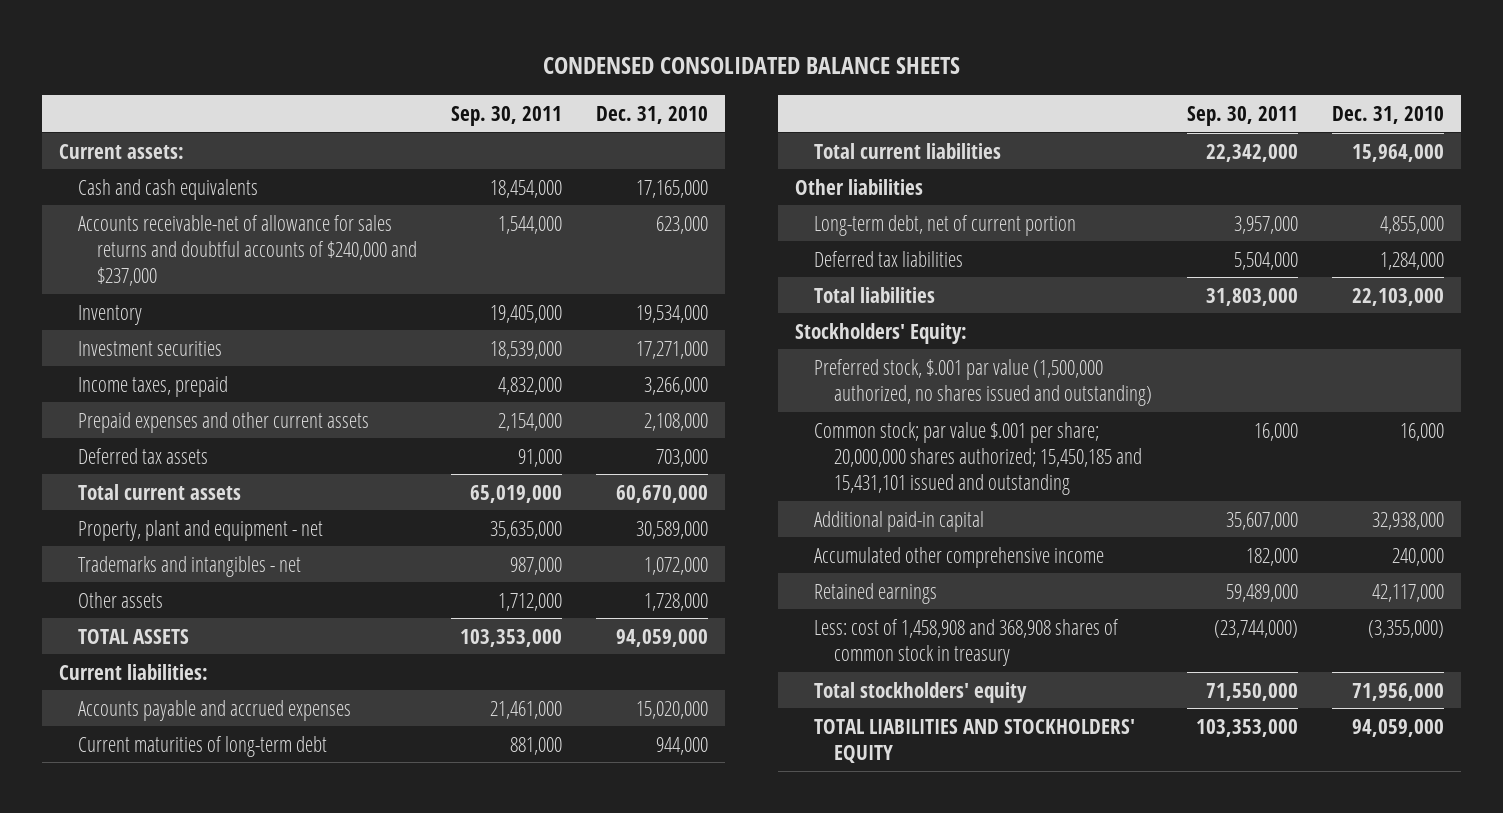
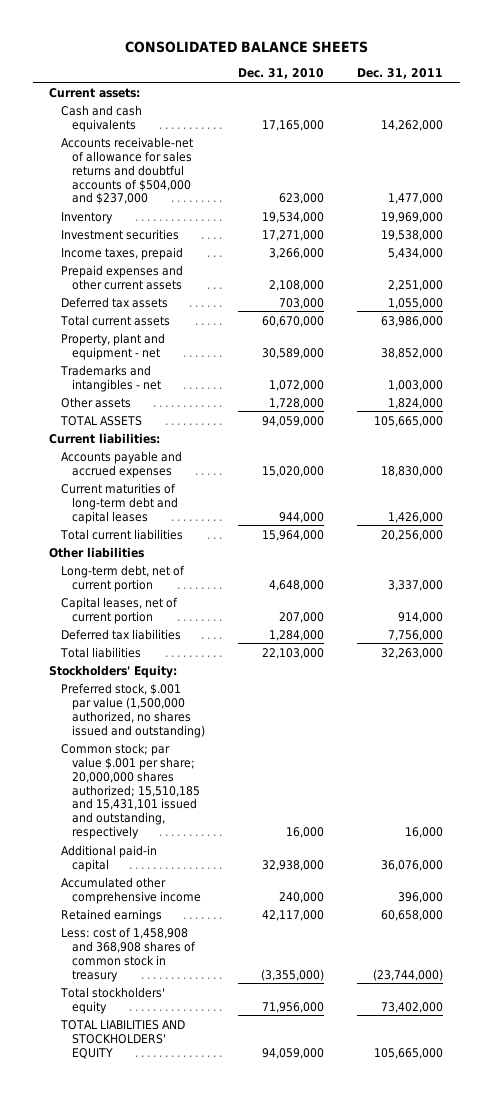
- CONDENSED CONSOLIDATED BALANCE SHEETS
+ CONSOLIDATED BALANCE SHEETS
- | Sep. 30, 2011 | Dec. 31, 2010
+ | Dec. 31, 2010 | Dec. 31, 2011
- Accounts receivable-net of allowance for sales returns and doubtful accounts of $240,000 and $237,000 | 1,544,000 | 623,000
+ Accounts receivable-net of allowance for sales returns and doubtful accounts of $504,000 and $237,000 | 623,000 | 1,477,000
- Current maturities of long-term debt | 881,000 | 944,000
+ Current maturities of long-term debt and capital leases | 944,000 | 1,426,000
- Long-term debt, net of current portion | 3,957,000 | 4,855,000
+ Long-term debt, net of current portion | 4,648,000 | 3,337,000
+ Capital leases, net of current portion | 207,000 | 914,000
- Common stock; par value $.001 per share; 20,000,000 shares authorized; 15,450,185 and 15,431,101 issued and outstanding | 16,000 | 16,000
+ Common stock; par value $.001 per share; 20,000,000 shares authorized; 15,510,185 and 15,431,101 issued and outstanding, respectively | 16,000 | 16,000

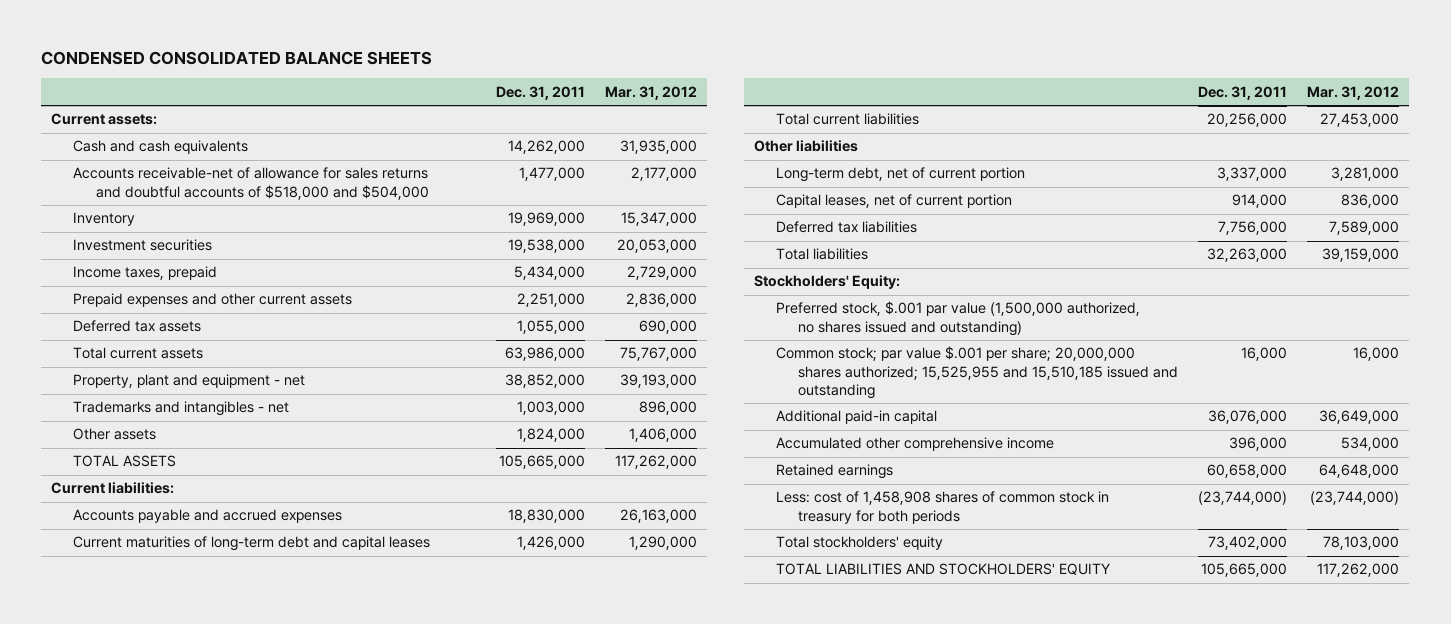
- CONSOLIDATED BALANCE SHEETS
+ CONDENSED CONSOLIDATED BALANCE SHEETS
- | Dec. 31, 2010 | Dec. 31, 2011
+ | Dec. 31, 2011 | Mar. 31, 2012
- Accounts receivable-net of allowance for sales returns and doubtful accounts of $504,000 and $237,000 | 623,000 | 1,477,000
+ Accounts receivable-net of allowance for sales returns and doubtful accounts of $518,000 and $504,000 | 1,477,000 | 2,177,000
- Common stock; par value $.001 per share; 20,000,000 shares authorized; 15,510,185 and 15,431,101 issued and outstanding, respectively | 16,000 | 16,000
+ Common stock; par value $.001 per share; 20,000,000 shares authorized; 15,525,955 and 15,510,185 issued and outstanding | 16,000 | 16,000
- Less: cost of 1,458,908 and 368,908 shares of common stock in treasury | (3,355,000) | (23,744,000)
+ Less: cost of 1,458,908 shares of common stock in treasury for both periods | (23,744,000) | (23,744,000)

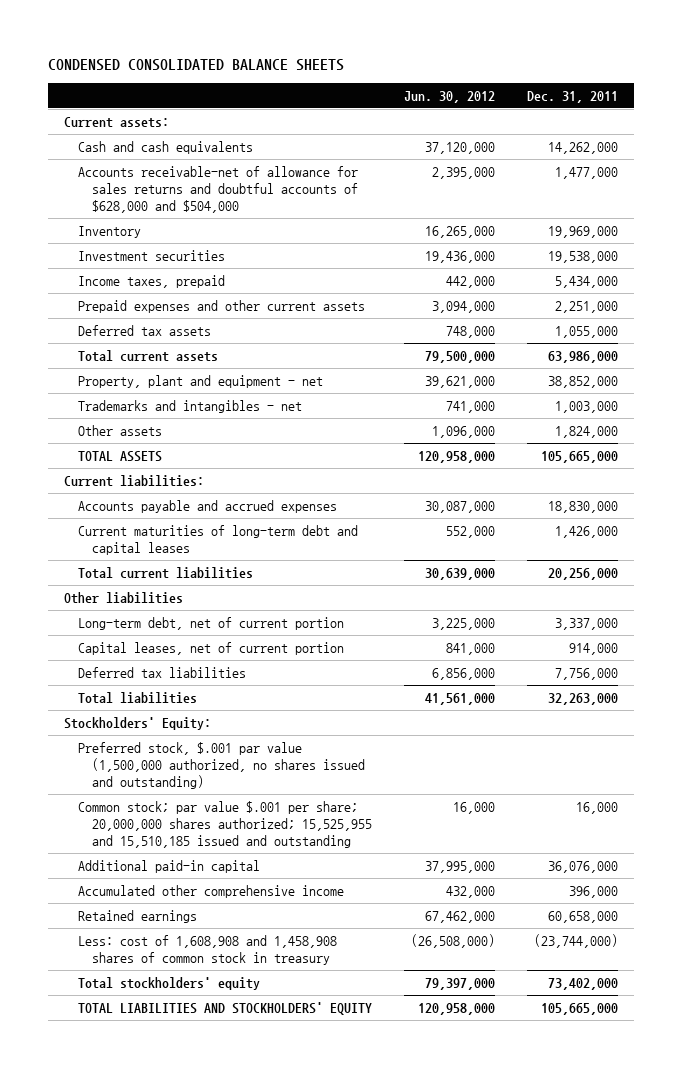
- | Dec. 31, 2011 | Mar. 31, 2012
+ | Jun. 30, 2012 | Dec. 31, 2011
- Accounts receivable-net of allowance for sales returns and doubtful accounts of $518,000 and $504,000 | 1,477,000 | 2,177,000
+ Accounts receivable-net of allowance for sales returns and doubtful accounts of $628,000 and $504,000 | 2,395,000 | 1,477,000
- Less: cost of 1,458,908 shares of common stock in treasury for both periods | (23,744,000) | (23,744,000)
+ Less: cost of 1,608,908 and 1,458,908 shares of common stock in treasury | (26,508,000) | (23,744,000)

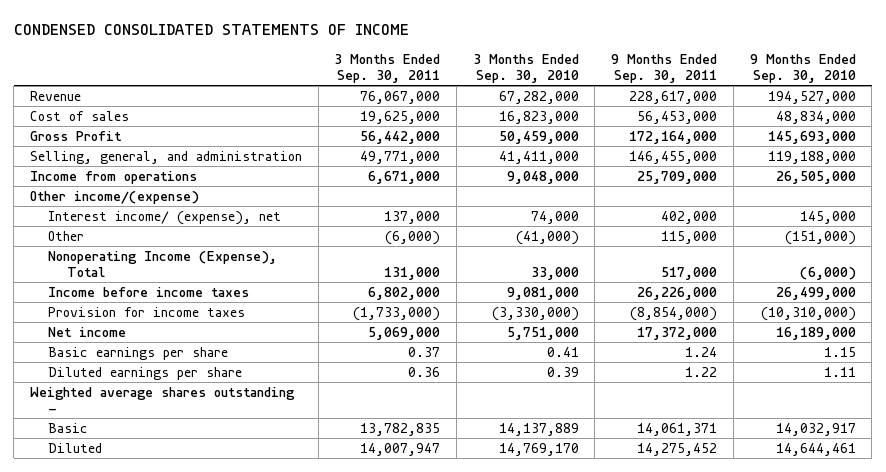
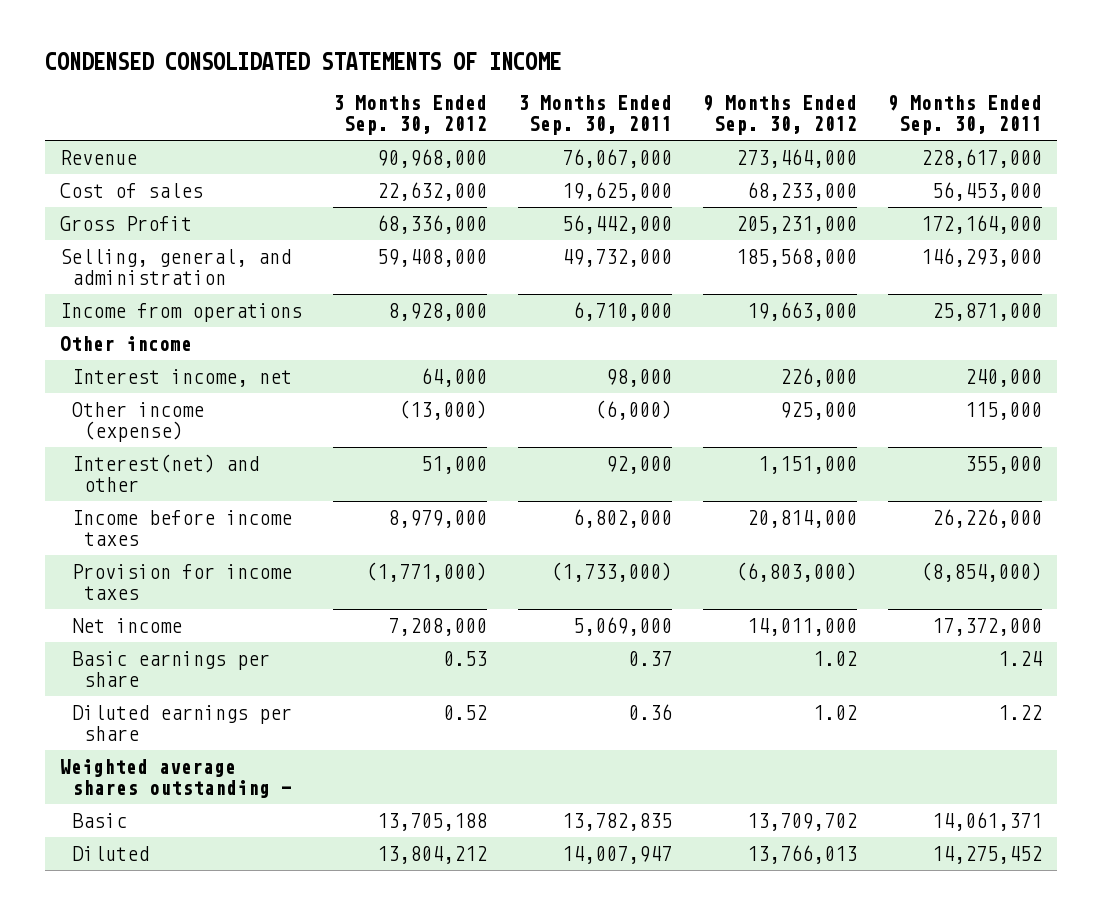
- | 3 Months Ended Sep. 30, 2011 | 3 Months Ended Sep. 30, 2010 | 9 Months Ended Sep. 30, 2011 | 9 Months Ended Sep. 30, 2010
+ | 3 Months Ended Sep. 30, 2012 | 3 Months Ended Sep. 30, 2011 | 9 Months Ended Sep. 30, 2012 | 9 Months Ended Sep. 30, 2011
- Selling, general, and administration | 49,771,000 | 41,411,000 | 146,455,000 | 119,188,000
- Income from operations | 6,671,000 | 9,048,000 | 25,709,000 | 26,505,000
- Other income/(expense)
- Interest income/ (expense), net | 137,000 | 74,000 | 402,000 | 145,000
- Other | (6,000) | (41,000) | 115,000 | (151,000)
- Nonoperating Income (Expense), Total | 131,000 | 33,000 | 517,000 | (6,000)
+ Selling, general, and administration | 59,408,000 | 49,732,000 | 185,568,000 | 146,293,000
+ Income from operations | 8,928,000 | 6,710,000 | 19,663,000 | 25,871,000
+ Other income
+ Interest income, net | 64,000 | 98,000 | 226,000 | 240,000
+ Other income (expense) | (13,000) | (6,000) | 925,000 | 115,000
+ Interest(net) and other | 51,000 | 92,000 | 1,151,000 | 355,000

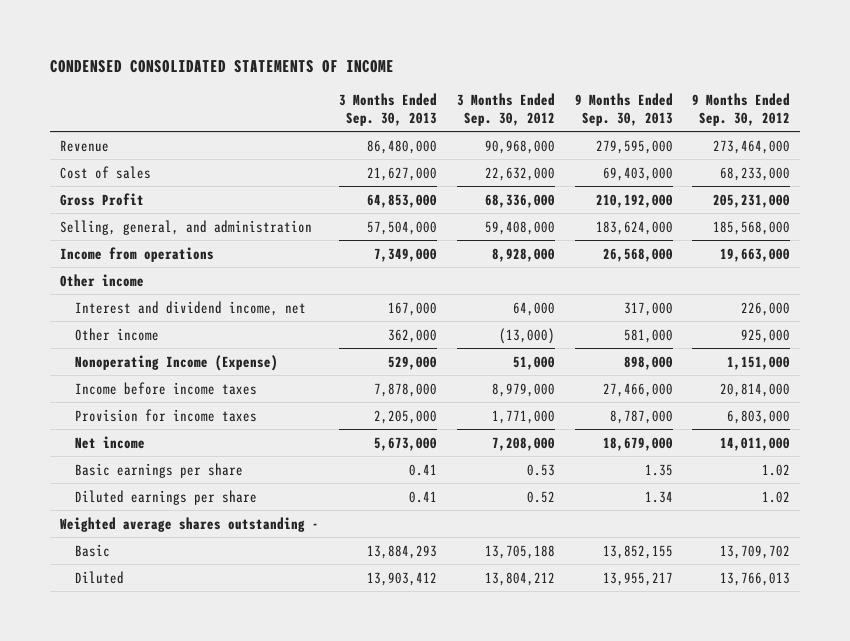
- | 3 Months Ended Sep. 30, 2012 | 3 Months Ended Sep. 30, 2011 | 9 Months Ended Sep. 30, 2012 | 9 Months Ended Sep. 30, 2011
+ | 3 Months Ended Sep. 30, 2013 | 3 Months Ended Sep. 30, 2012 | 9 Months Ended Sep. 30, 2013 | 9 Months Ended Sep. 30, 2012
- Interest income, net | 64,000 | 98,000 | 226,000 | 240,000
- Other income (expense) | (13,000) | (6,000) | 925,000 | 115,000
- Interest(net) and other | 51,000 | 92,000 | 1,151,000 | 355,000
+ Interest and dividend income, net | 167,000 | 64,000 | 317,000 | 226,000
+ Other income | 362,000 | (13,000) | 581,000 | 925,000
+ Nonoperating Income (Expense) | 529,000 | 51,000 | 898,000 | 1,151,000
- Provision for income taxes | (1,771,000) | (1,733,000) | (6,803,000) | (8,854,000)
+ Provision for income taxes | 2,205,000 | 1,771,000 | 8,787,000 | 6,803,000

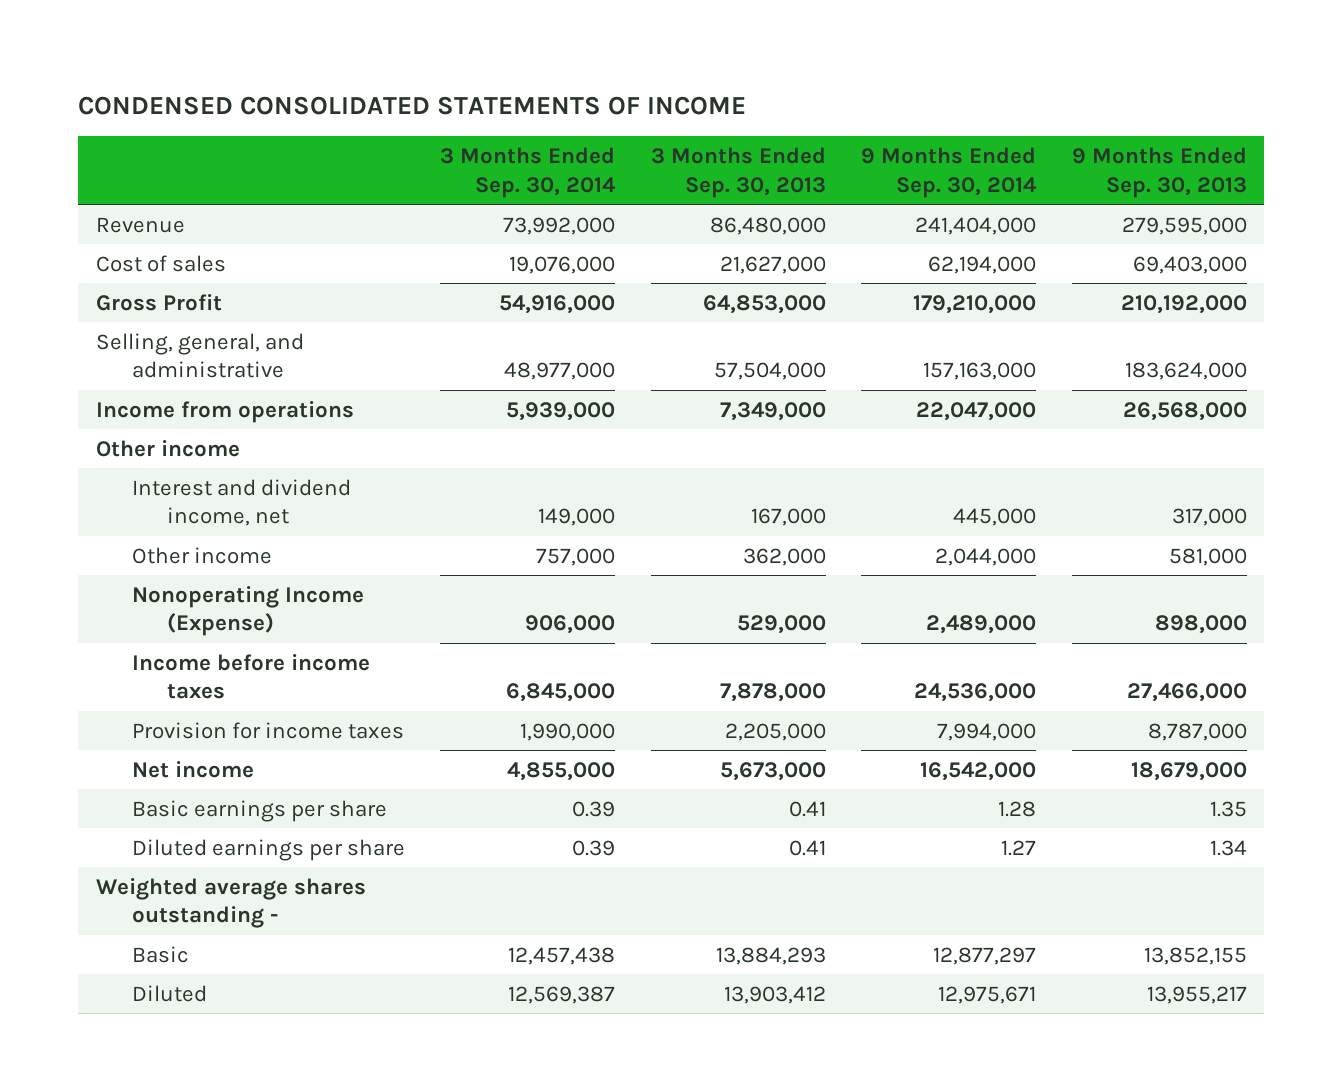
- | 3 Months Ended Sep. 30, 2013 | 3 Months Ended Sep. 30, 2012 | 9 Months Ended Sep. 30, 2013 | 9 Months Ended Sep. 30, 2012
+ | 3 Months Ended Sep. 30, 2014 | 3 Months Ended Sep. 30, 2013 | 9 Months Ended Sep. 30, 2014 | 9 Months Ended Sep. 30, 2013
- Selling, general, and administration | 57,504,000 | 59,408,000 | 183,624,000 | 185,568,000
+ Selling, general, and administrative | 48,977,000 | 57,504,000 | 157,163,000 | 183,624,000

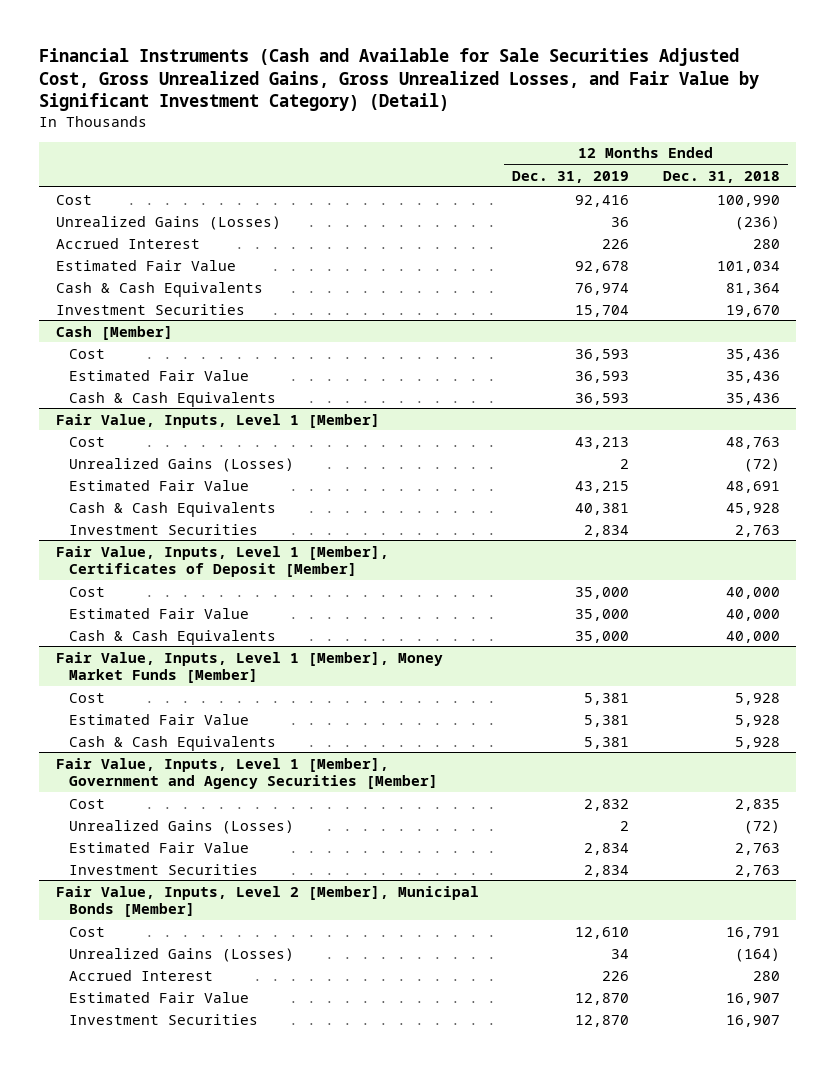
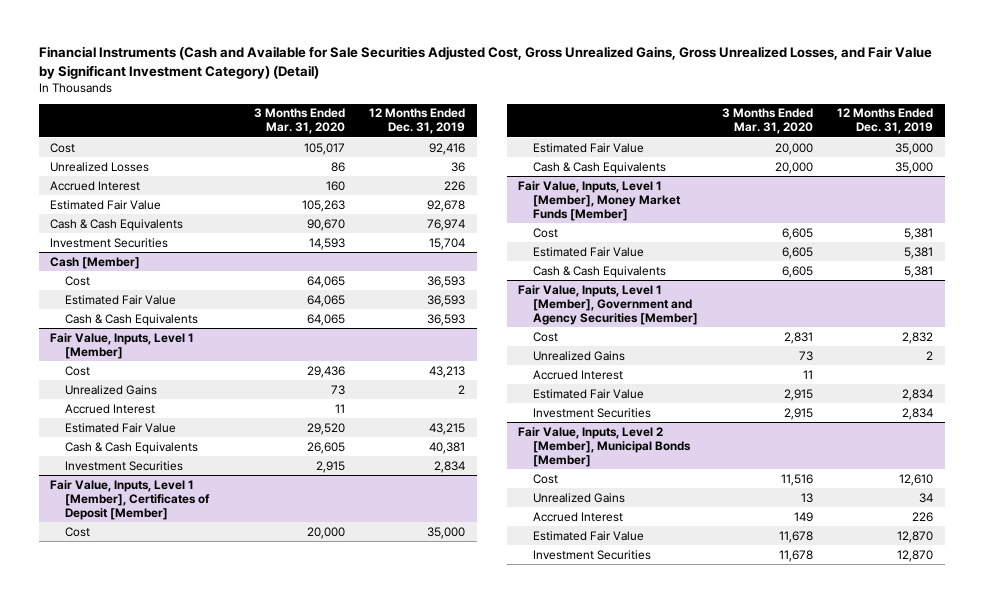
- | 12 Months Ended Dec. 31, 2019 | 12 Months Ended Dec. 31, 2018
+ | 3 Months Ended Mar. 31, 2020 | 12 Months Ended Dec. 31, 2019
- Unrealized Gains (Losses) | 36 | (236)
+ Unrealized Losses | 86 | 36
@ Fair Value, Inputs, Level 1 [Member]
- Unrealized Gains (Losses) | 2 | (72)
+ Unrealized Gains | 73 | 2
+ Accrued Interest | 11 |
@ Fair Value, Inputs, Level 1 [Member], Government and Agency Securities [Member]
- Unrealized Gains (Losses) | 2 | (72)
+ Unrealized Gains | 73 | 2
+ Accrued Interest | 11 |
@ Fair Value, Inputs, Level 2 [Member], Municipal Bonds [Member]
- Unrealized Gains (Losses) | 34 | (164)
+ Unrealized Gains | 13 | 34

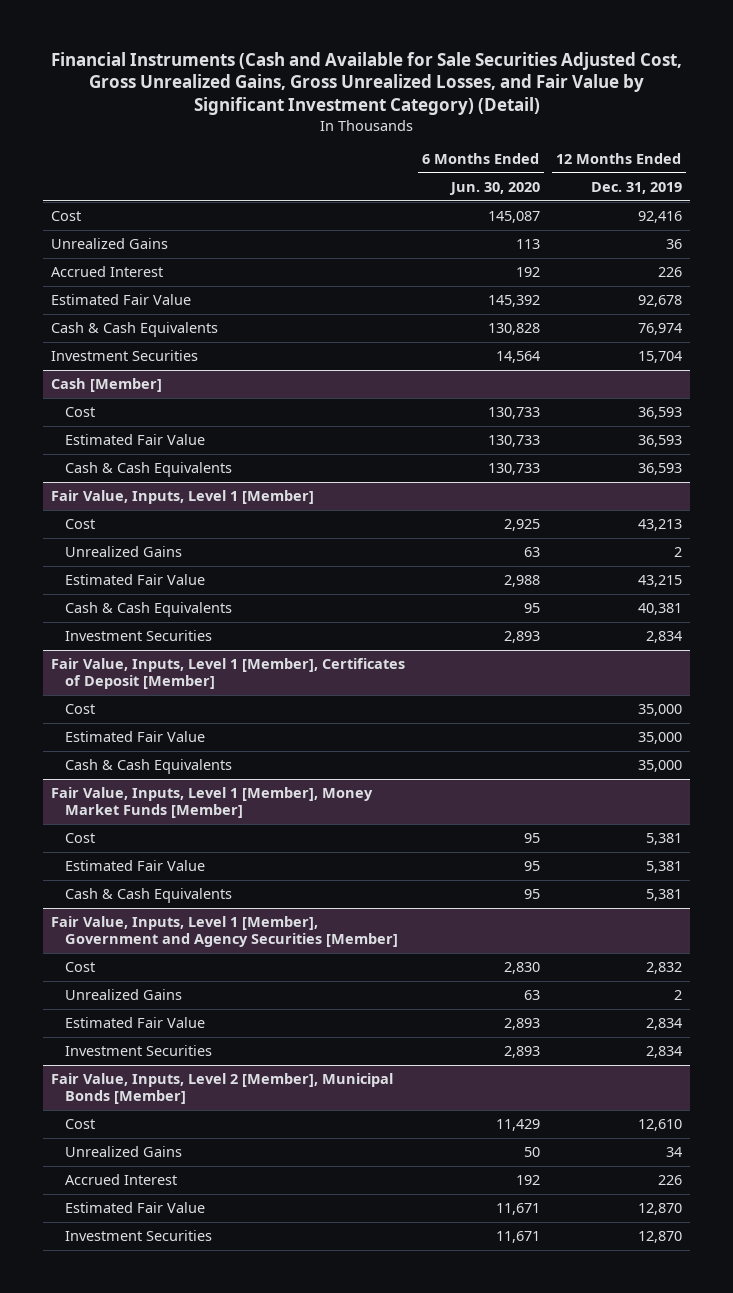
- | 3 Months Ended Mar. 31, 2020 | 12 Months Ended Dec. 31, 2019
+ | 6 Months Ended Jun. 30, 2020 | 12 Months Ended Dec. 31, 2019
- Unrealized Losses | 86 | 36
+ Unrealized Gains | 113 | 36
@ Fair Value, Inputs, Level 1 [Member]
- Accrued Interest | 11 |
@ Fair Value, Inputs, Level 1 [Member], Government and Agency Securities [Member]
- Accrued Interest | 11 |

